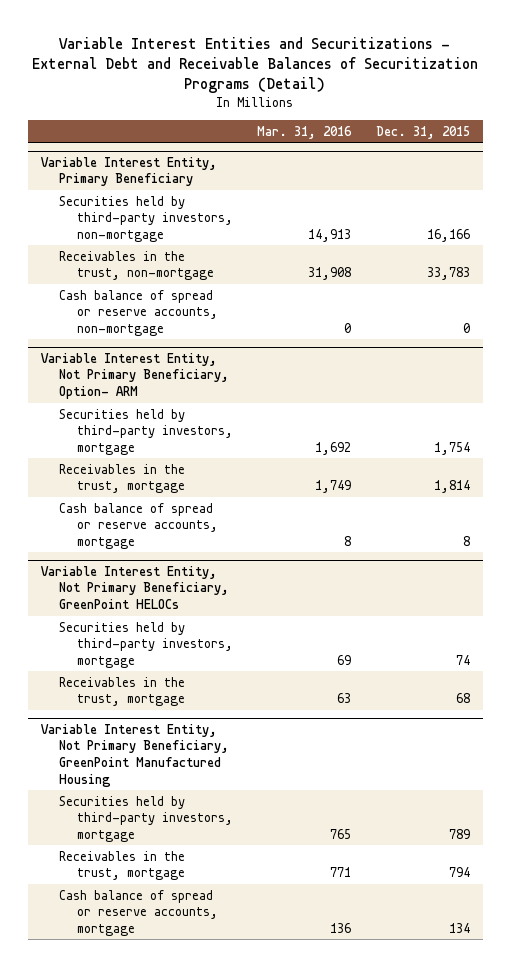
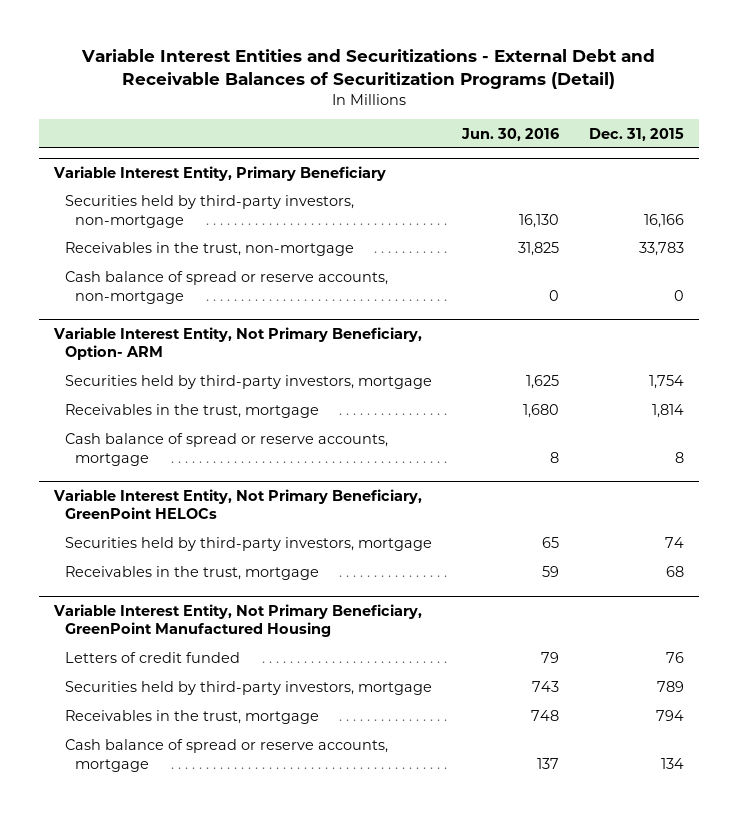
- | Mar. 31, 2016 | Dec. 31, 2015
+ | Jun. 30, 2016 | Dec. 31, 2015
@ Variable Interest Entity, Not Primary Beneficiary, GreenPoint Manufactured Housing
+ Letters of credit funded | 79 | 76

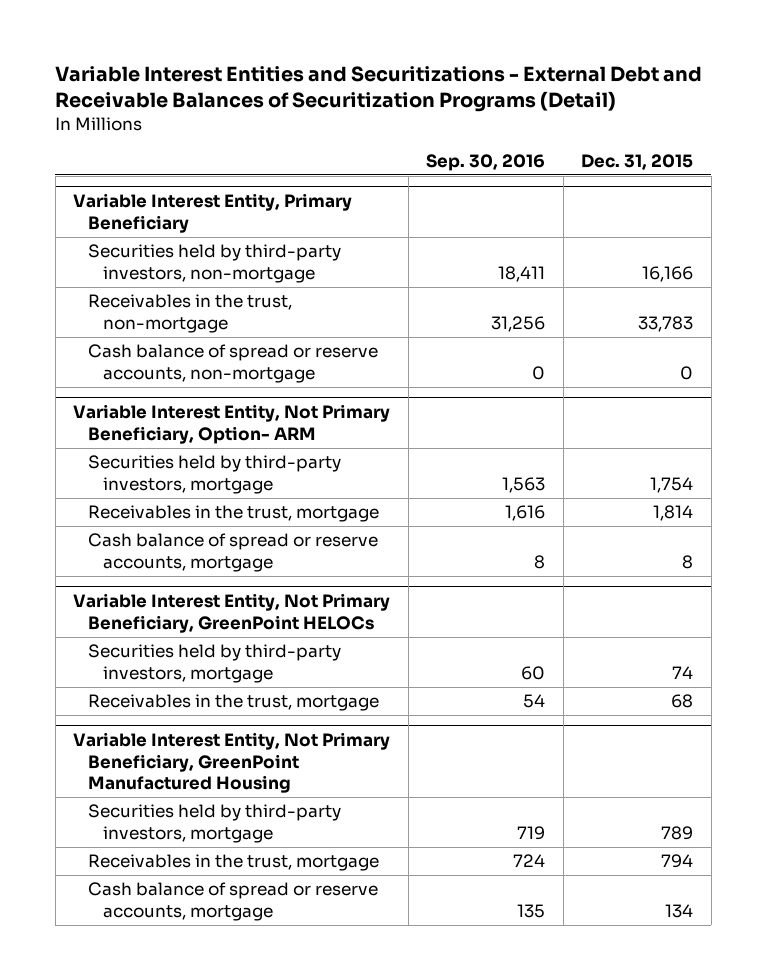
- | Jun. 30, 2016 | Dec. 31, 2015
+ | Sep. 30, 2016 | Dec. 31, 2015
@ Variable Interest Entity, Not Primary Beneficiary, GreenPoint Manufactured Housing
- Letters of credit funded | 79 | 76

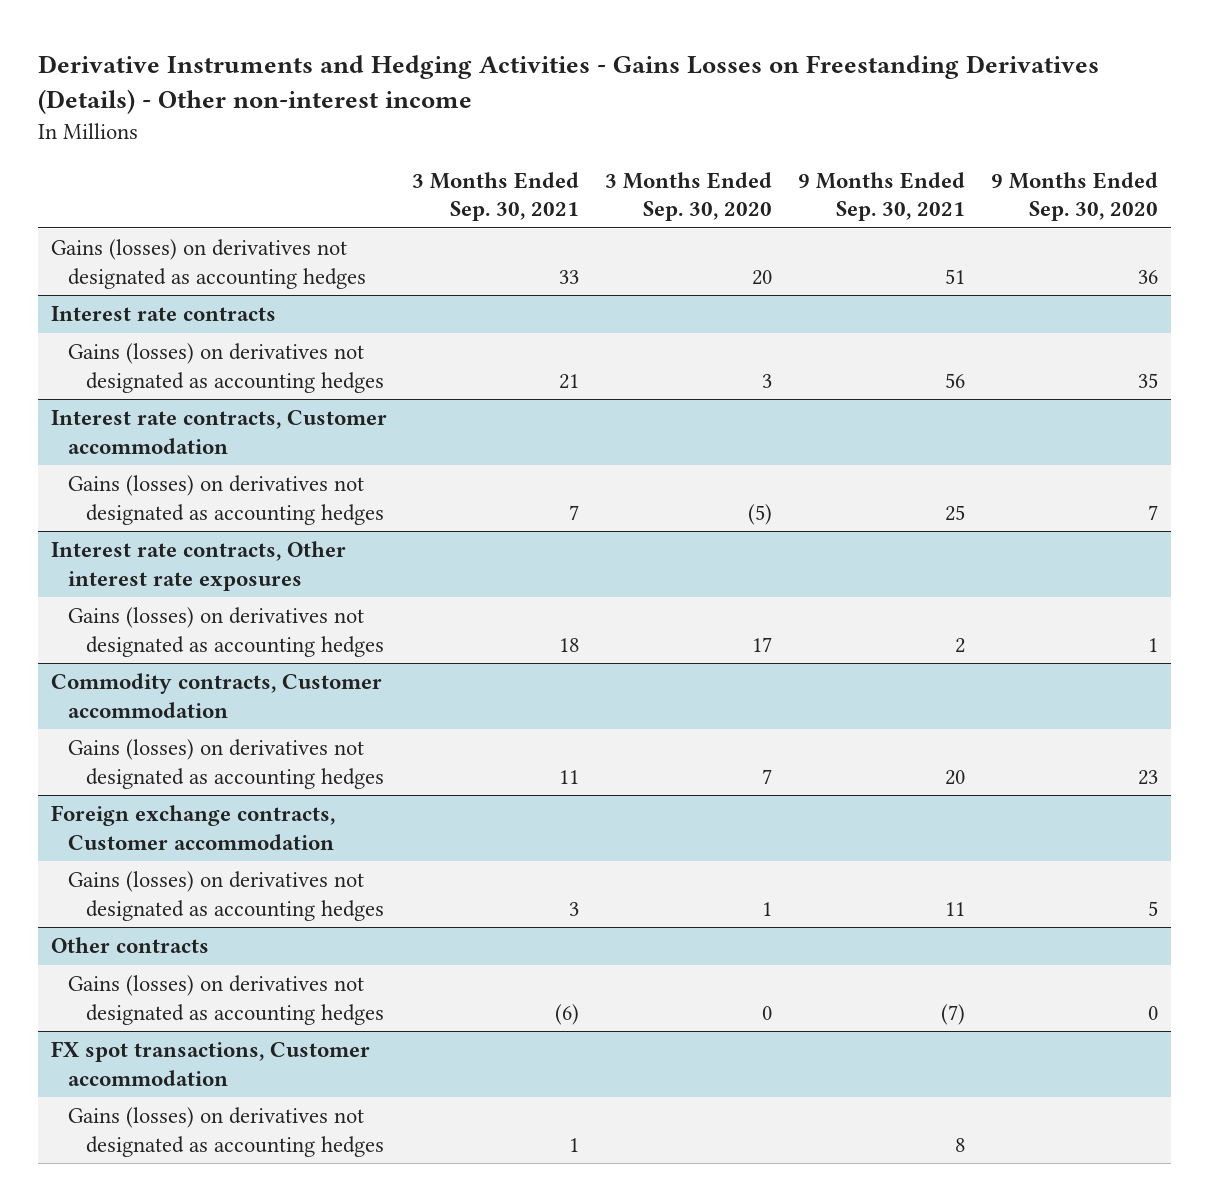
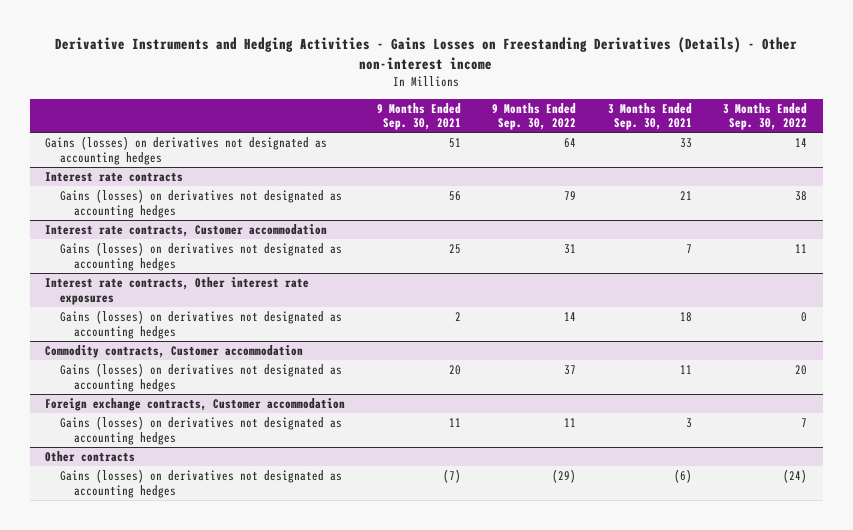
- | 3 Months Ended Sep. 30, 2021 | 3 Months Ended Sep. 30, 2020 | 9 Months Ended Sep. 30, 2021 | 9 Months Ended Sep. 30, 2020
+ | 9 Months Ended Sep. 30, 2021 | 9 Months Ended Sep. 30, 2022 | 3 Months Ended Sep. 30, 2021 | 3 Months Ended Sep. 30, 2022
- FX spot transactions, Customer accommodation
- Gains (losses) on derivatives not designated as accounting hedges | 1 | | 8 |

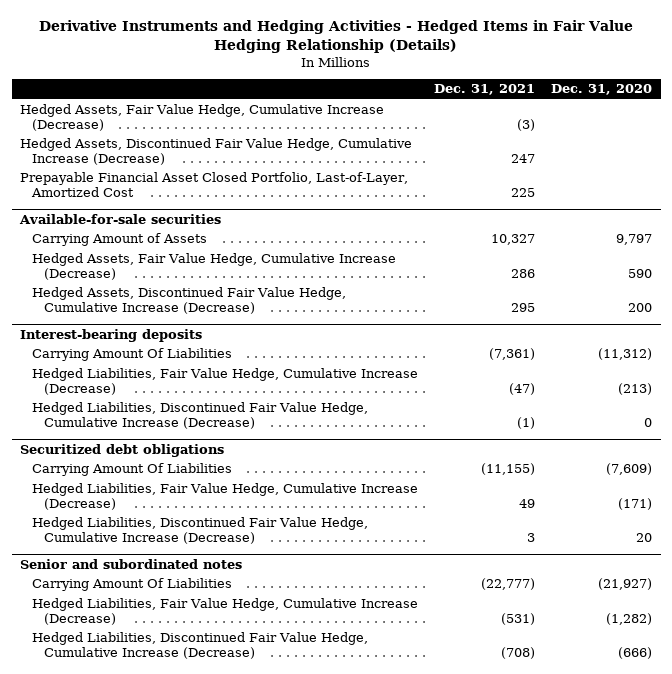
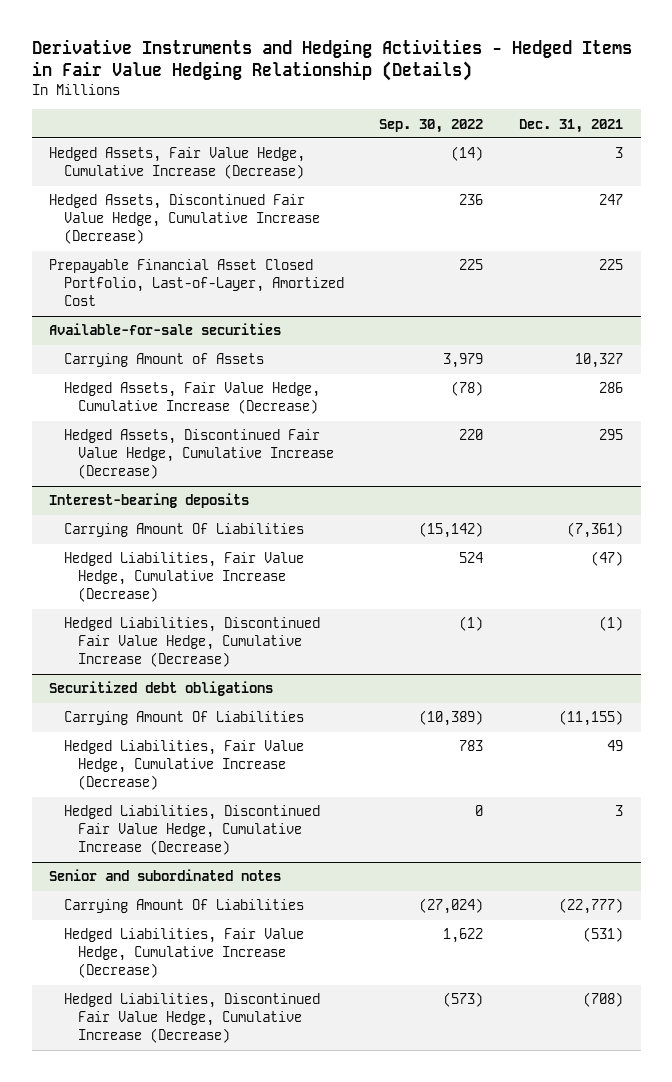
- | Dec. 31, 2021 | Dec. 31, 2020
+ | Sep. 30, 2022 | Dec. 31, 2021
- Hedged Assets, Fair Value Hedge, Cumulative Increase (Decrease) | (3) |
+ Hedged Assets, Fair Value Hedge, Cumulative Increase (Decrease) | (14) | 3

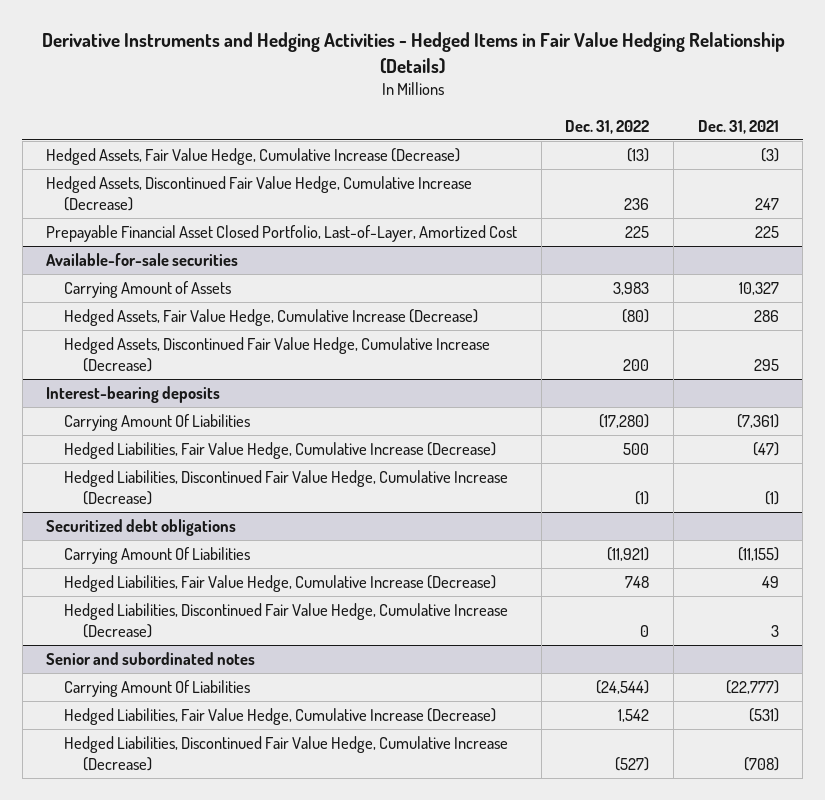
- | Sep. 30, 2022 | Dec. 31, 2021
+ | Dec. 31, 2022 | Dec. 31, 2021
- Hedged Assets, Fair Value Hedge, Cumulative Increase (Decrease) | (14) | 3
+ Hedged Assets, Fair Value Hedge, Cumulative Increase (Decrease) | (13) | (3)

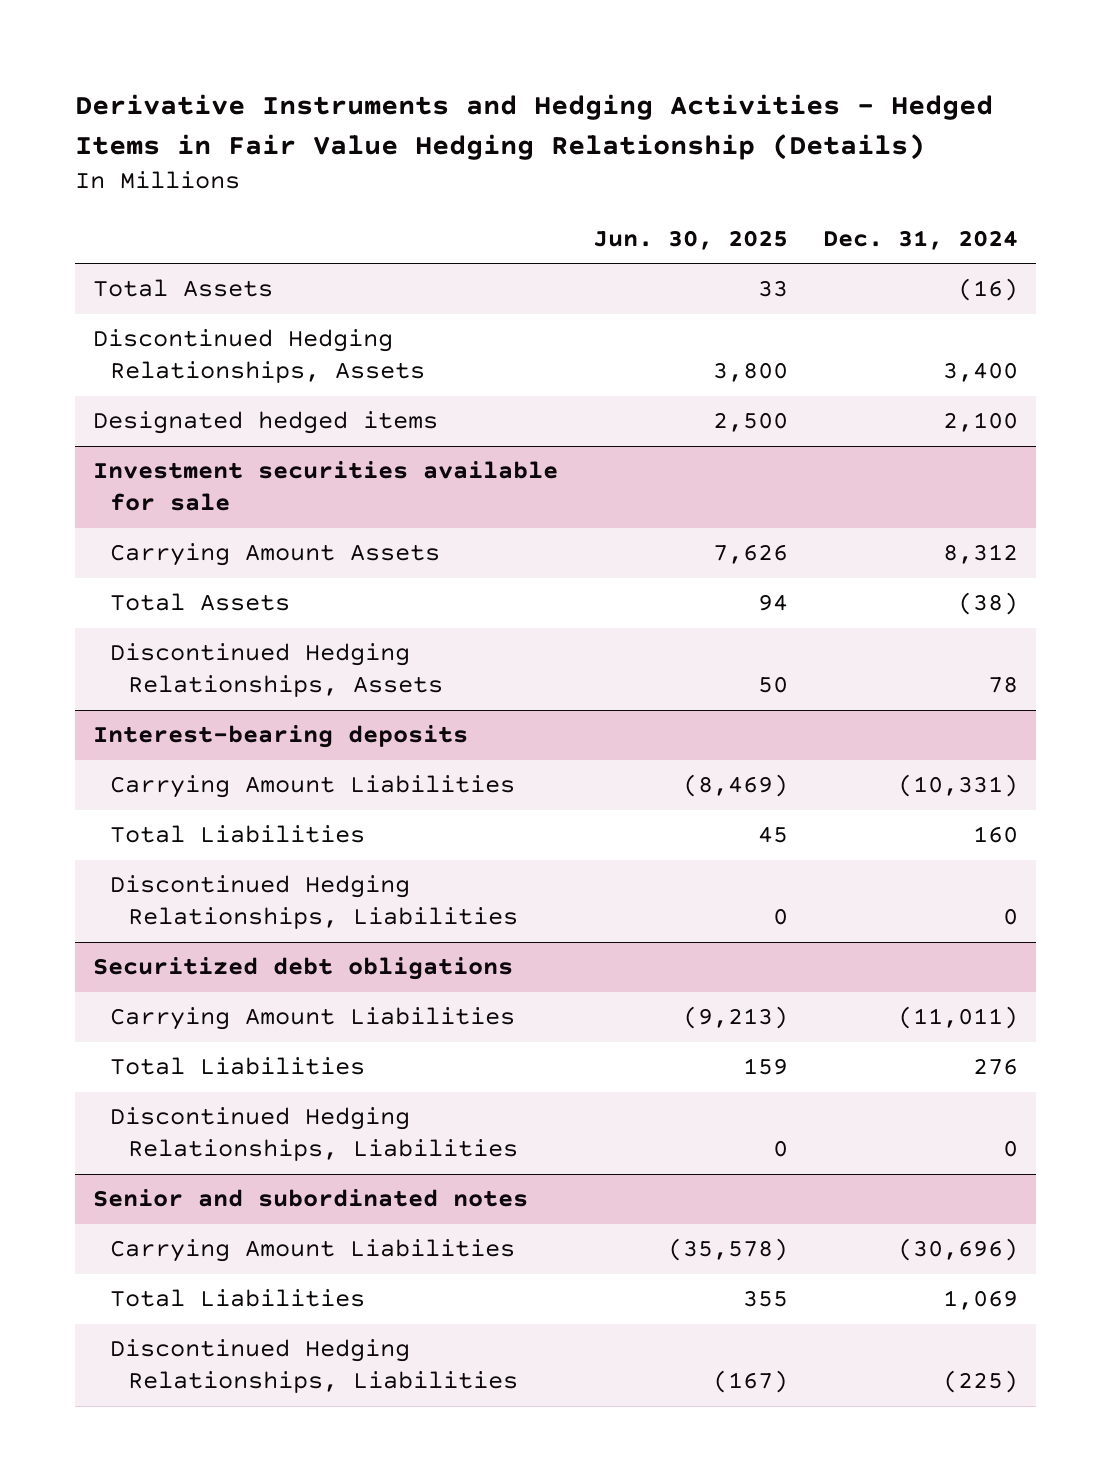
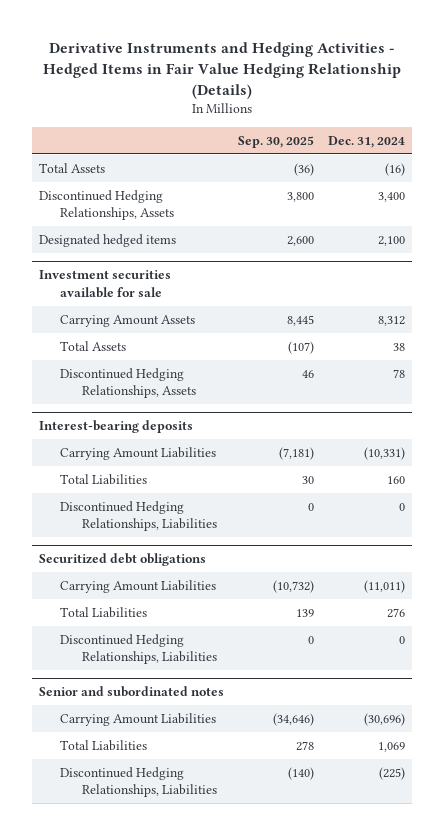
- | Jun. 30, 2025 | Dec. 31, 2024
+ | Sep. 30, 2025 | Dec. 31, 2024
@ Investment securities available for sale
- Total Assets | 94 | (38)
+ Total Assets | (107) | 38

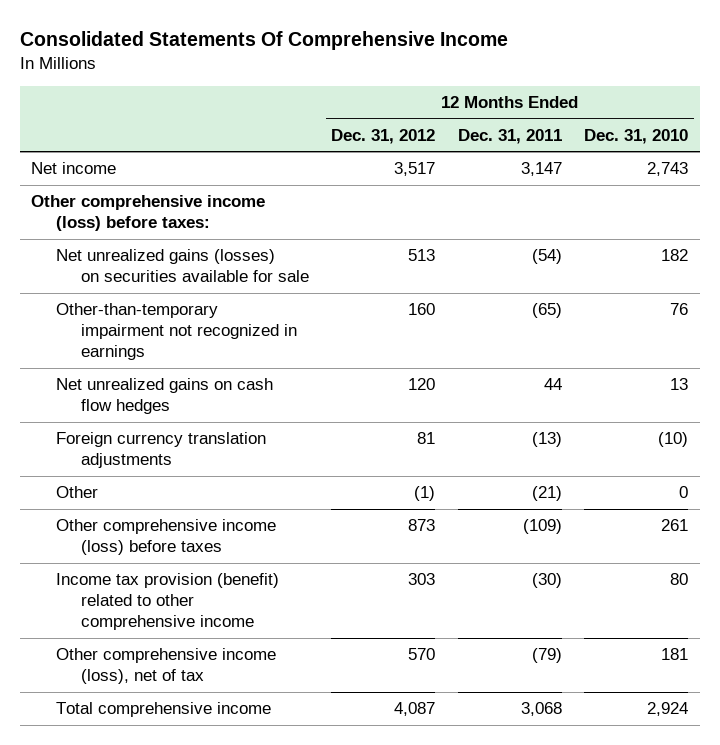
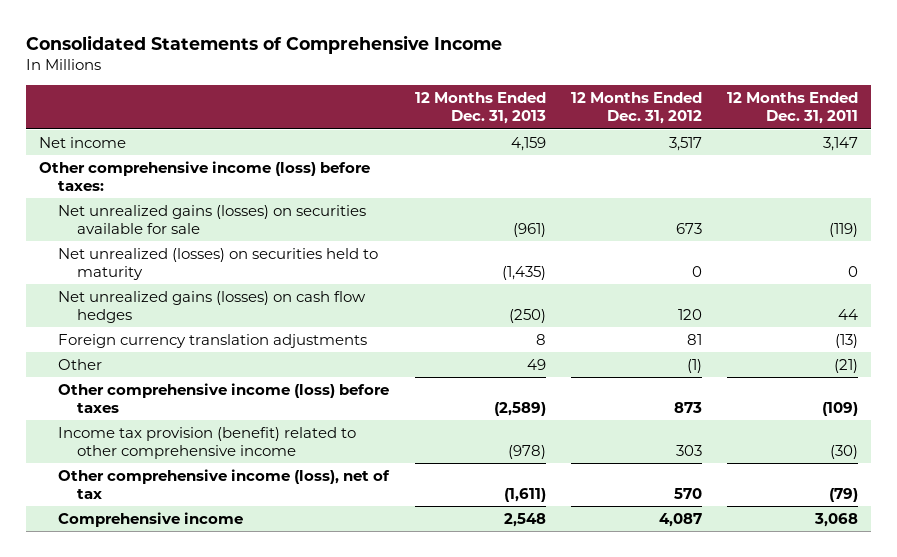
- Consolidated Statements Of Comprehensive Income
+ Consolidated Statements of Comprehensive Income
- | 12 Months Ended Dec. 31, 2012 | 12 Months Ended Dec. 31, 2011 | 12 Months Ended Dec. 31, 2010
+ | 12 Months Ended Dec. 31, 2013 | 12 Months Ended Dec. 31, 2012 | 12 Months Ended Dec. 31, 2011
- Net unrealized gains (losses) on securities available for sale | 513 | (54) | 182
- Other-than-temporary impairment not recognized in earnings | 160 | (65) | 76
- Net unrealized gains on cash flow hedges | 120 | 44 | 13
+ Net unrealized gains (losses) on securities available for sale | (961) | 673 | (119)
+ Net unrealized (losses) on securities held to maturity | (1,435) | 0 | 0
+ Net unrealized gains (losses) on cash flow hedges | (250) | 120 | 44
- Total comprehensive income | 4,087 | 3,068 | 2,924
+ Comprehensive income | 2,548 | 4,087 | 3,068

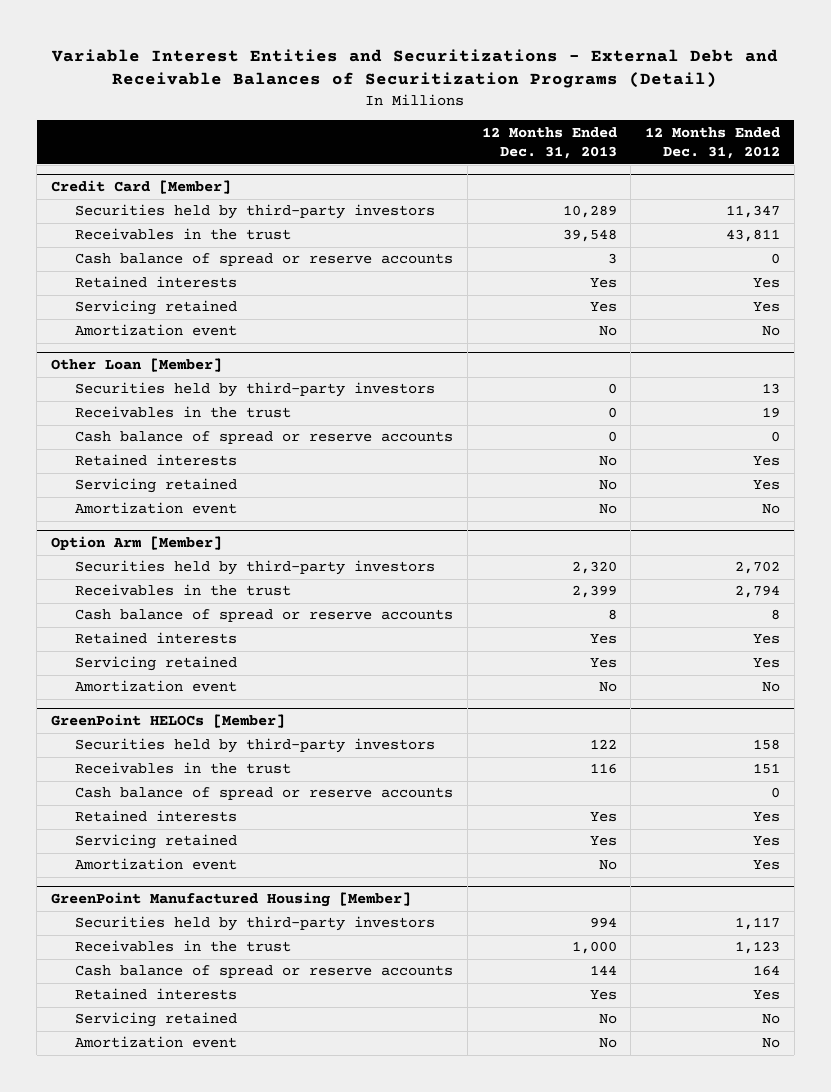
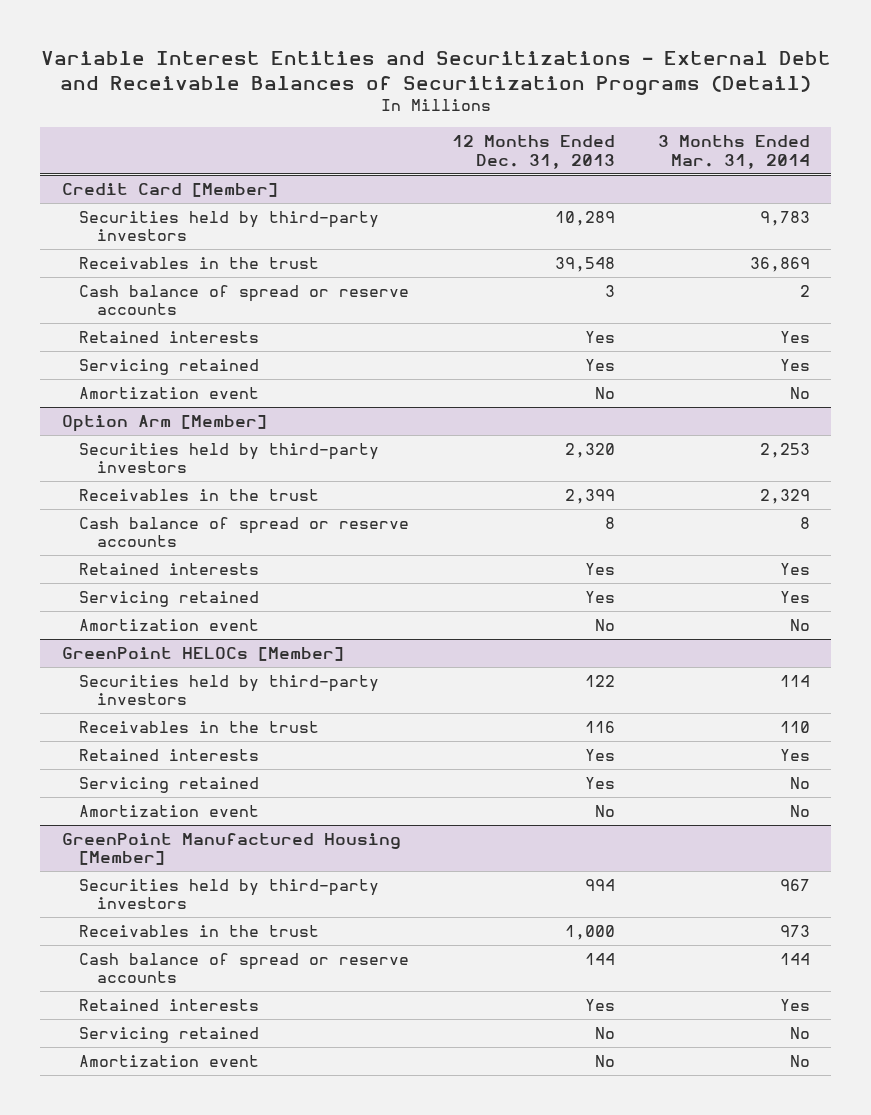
- | 12 Months Ended Dec. 31, 2013 | 12 Months Ended Dec. 31, 2012
+ | 12 Months Ended Dec. 31, 2013 | 3 Months Ended Mar. 31, 2014
- Other Loan [Member]
- Securities held by third-party investors | 0 | 13
- Receivables in the trust | 0 | 19
- Cash balance of spread or reserve accounts | 0 | 0
- Retained interests | No | Yes
- Servicing retained | No | Yes
- Amortization event | No | No
@ GreenPoint HELOCs [Member]
- Cash balance of spread or reserve accounts | | 0

